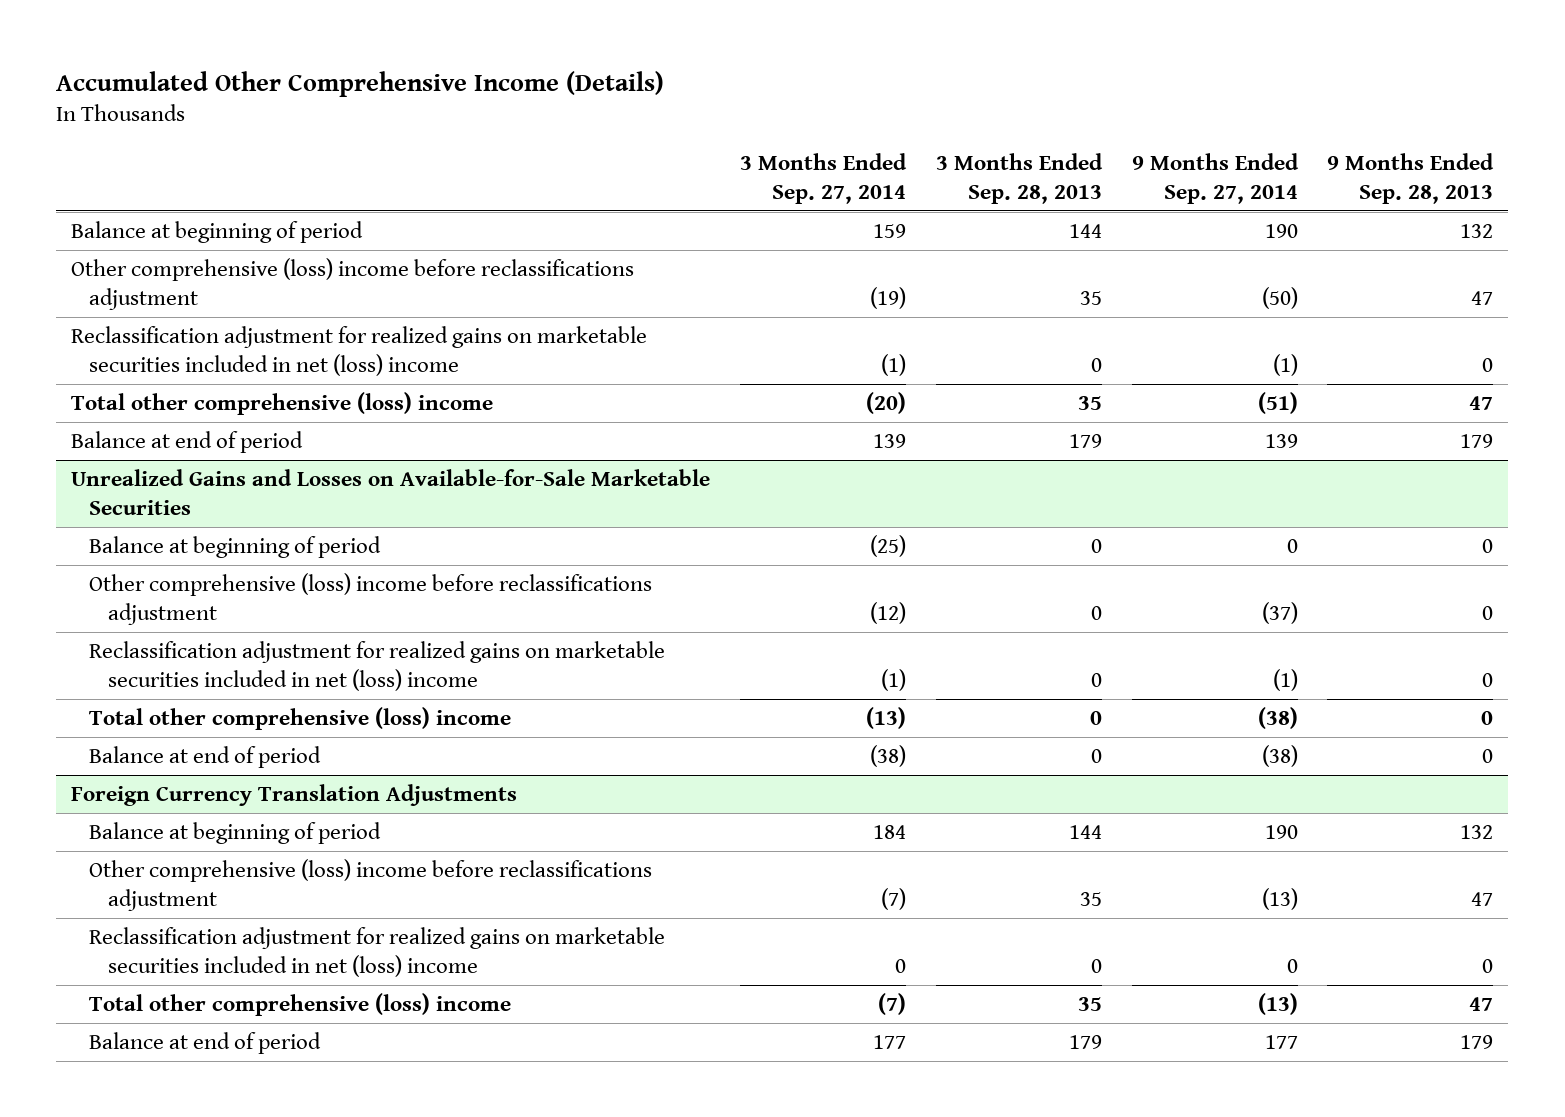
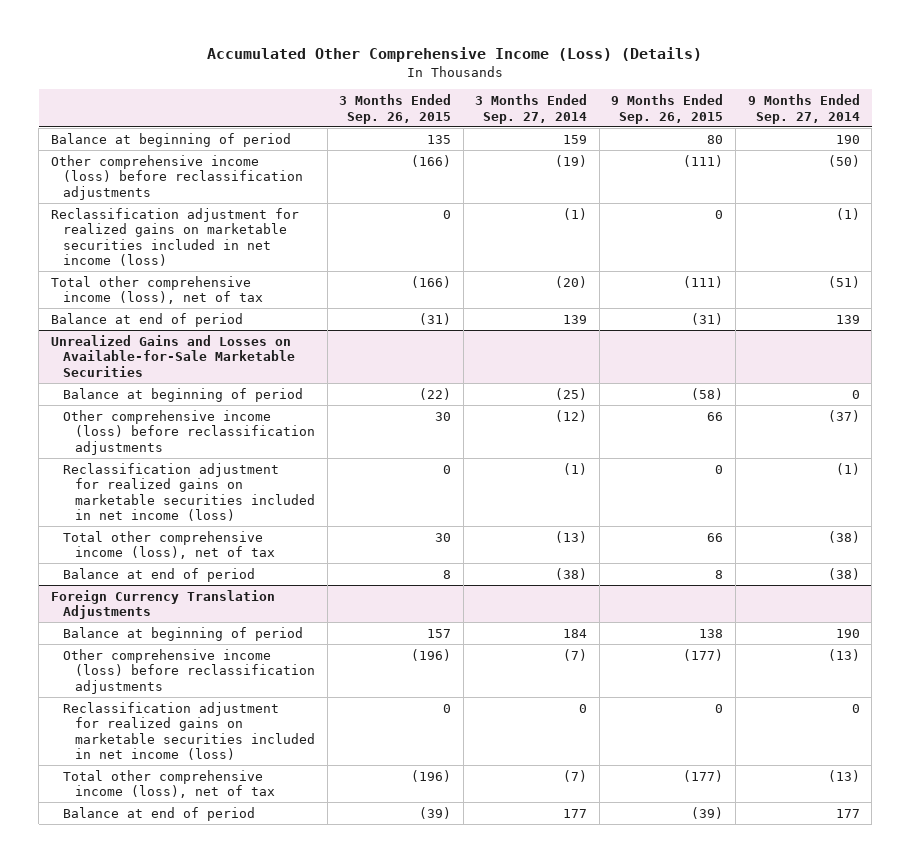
- Accumulated Other Comprehensive Income (Details)
+ Accumulated Other Comprehensive Income (Loss) (Details)
- | 3 Months Ended Sep. 27, 2014 | 3 Months Ended Sep. 28, 2013 | 9 Months Ended Sep. 27, 2014 | 9 Months Ended Sep. 28, 2013
+ | 3 Months Ended Sep. 26, 2015 | 3 Months Ended Sep. 27, 2014 | 9 Months Ended Sep. 26, 2015 | 9 Months Ended Sep. 27, 2014
- Other comprehensive (loss) income before reclassifications adjustment | (19) | 35 | (50) | 47
- Reclassification adjustment for realized gains on marketable securities included in net (loss) income | (1) | 0 | (1) | 0
- Total other comprehensive (loss) income | (20) | 35 | (51) | 47
+ Other comprehensive income (loss) before reclassification adjustments | (166) | (19) | (111) | (50)
+ Reclassification adjustment for realized gains on marketable securities included in net income (loss) | 0 | (1) | 0 | (1)
+ Total other comprehensive income (loss), net of tax | (166) | (20) | (111) | (51)
@ Unrealized Gains and Losses on Available-for-Sale Marketable Securities
- Other comprehensive (loss) income before reclassifications adjustment | (12) | 0 | (37) | 0
- Reclassification adjustment for realized gains on marketable securities included in net (loss) income | (1) | 0 | (1) | 0
- Total other comprehensive (loss) income | (13) | 0 | (38) | 0
+ Other comprehensive income (loss) before reclassification adjustments | 30 | (12) | 66 | (37)
+ Reclassification adjustment for realized gains on marketable securities included in net income (loss) | 0 | (1) | 0 | (1)
+ Total other comprehensive income (loss), net of tax | 30 | (13) | 66 | (38)
@ Foreign Currency Translation Adjustments
- Other comprehensive (loss) income before reclassifications adjustment | (7) | 35 | (13) | 47
- Reclassification adjustment for realized gains on marketable securities included in net (loss) income | 0 | 0 | 0 | 0
- Total other comprehensive (loss) income | (7) | 35 | (13) | 47
+ Other comprehensive income (loss) before reclassification adjustments | (196) | (7) | (177) | (13)
+ Reclassification adjustment for realized gains on marketable securities included in net income (loss) | 0 | 0 | 0 | 0
+ Total other comprehensive income (loss), net of tax | (196) | (7) | (177) | (13)

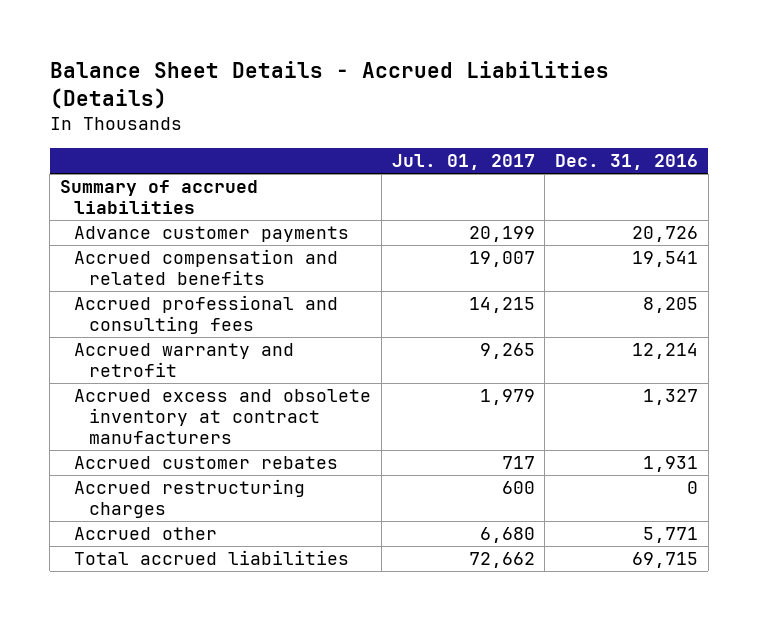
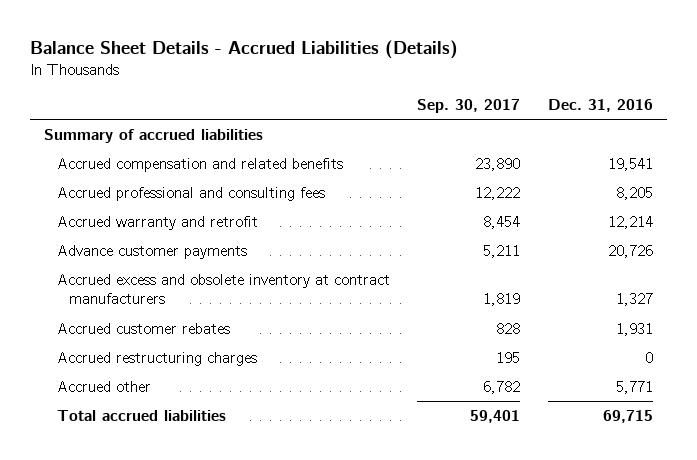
- | Jul. 01, 2017 | Dec. 31, 2016
+ | Sep. 30, 2017 | Dec. 31, 2016
moved down: Advance customer payments | 5,211 | 20,726

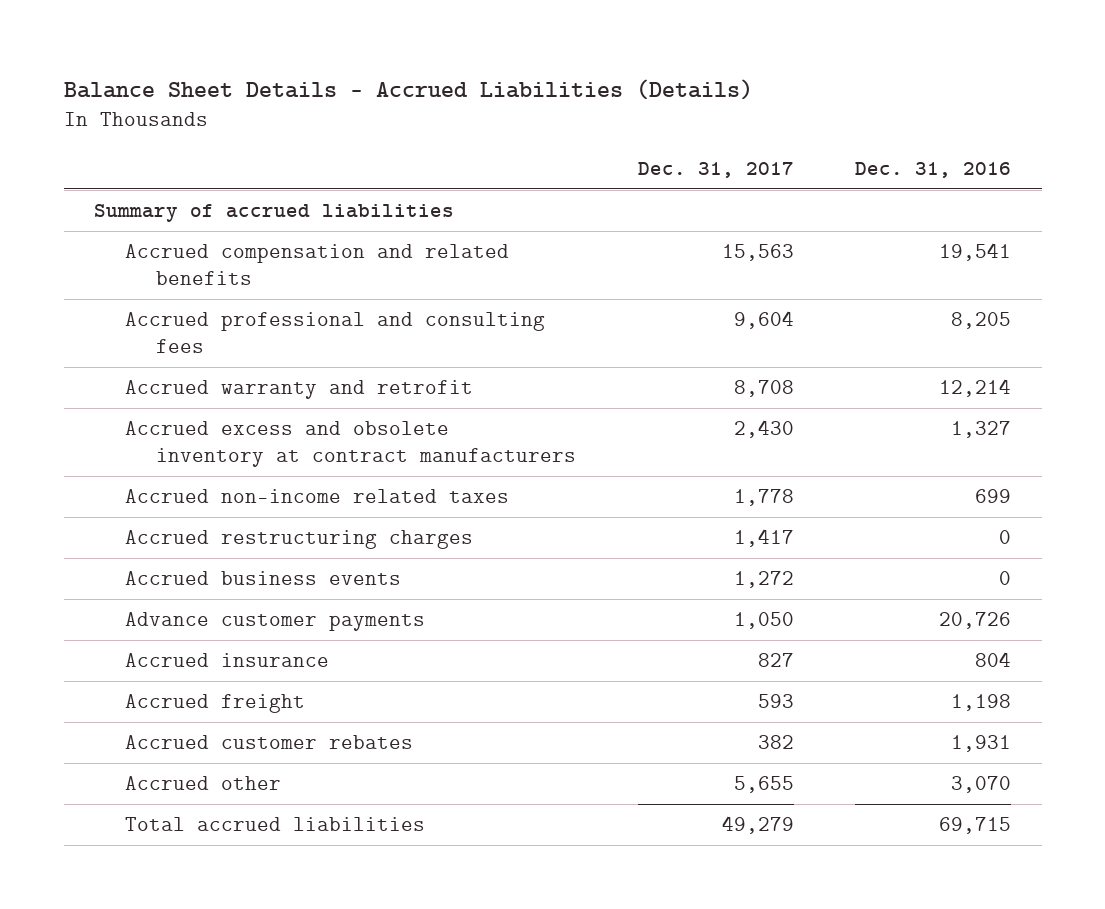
- | Sep. 30, 2017 | Dec. 31, 2016
+ | Dec. 31, 2017 | Dec. 31, 2016
+ Accrued non-income related taxes | 1,778 | 699
- Accrued other | 6,782 | 5,771
+ Accrued business events | 1,272 | 0
moved down: Advance customer payments | 1,050 | 20,726
+ Accrued insurance | 827 | 804
+ Accrued freight | 593 | 1,198
moved down: Accrued customer rebates | 382 | 1,931
+ Accrued other | 5,655 | 3,070

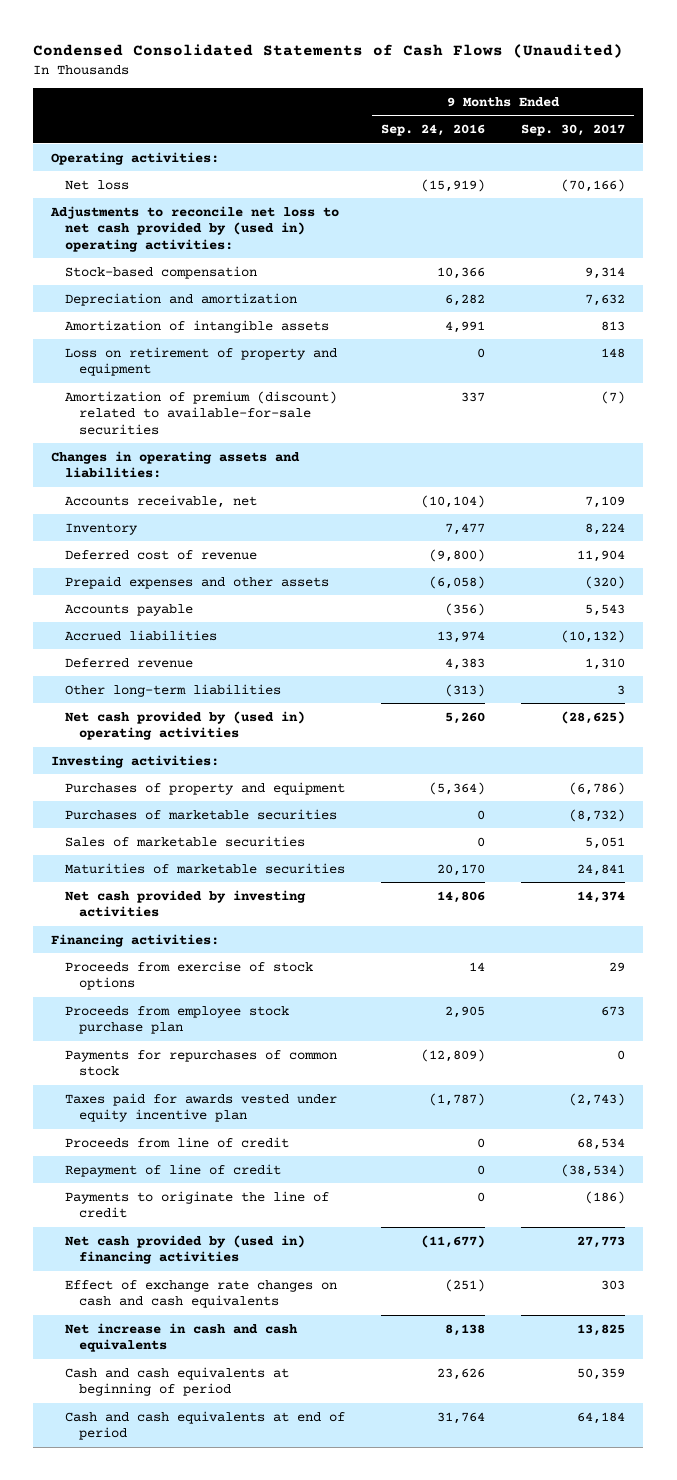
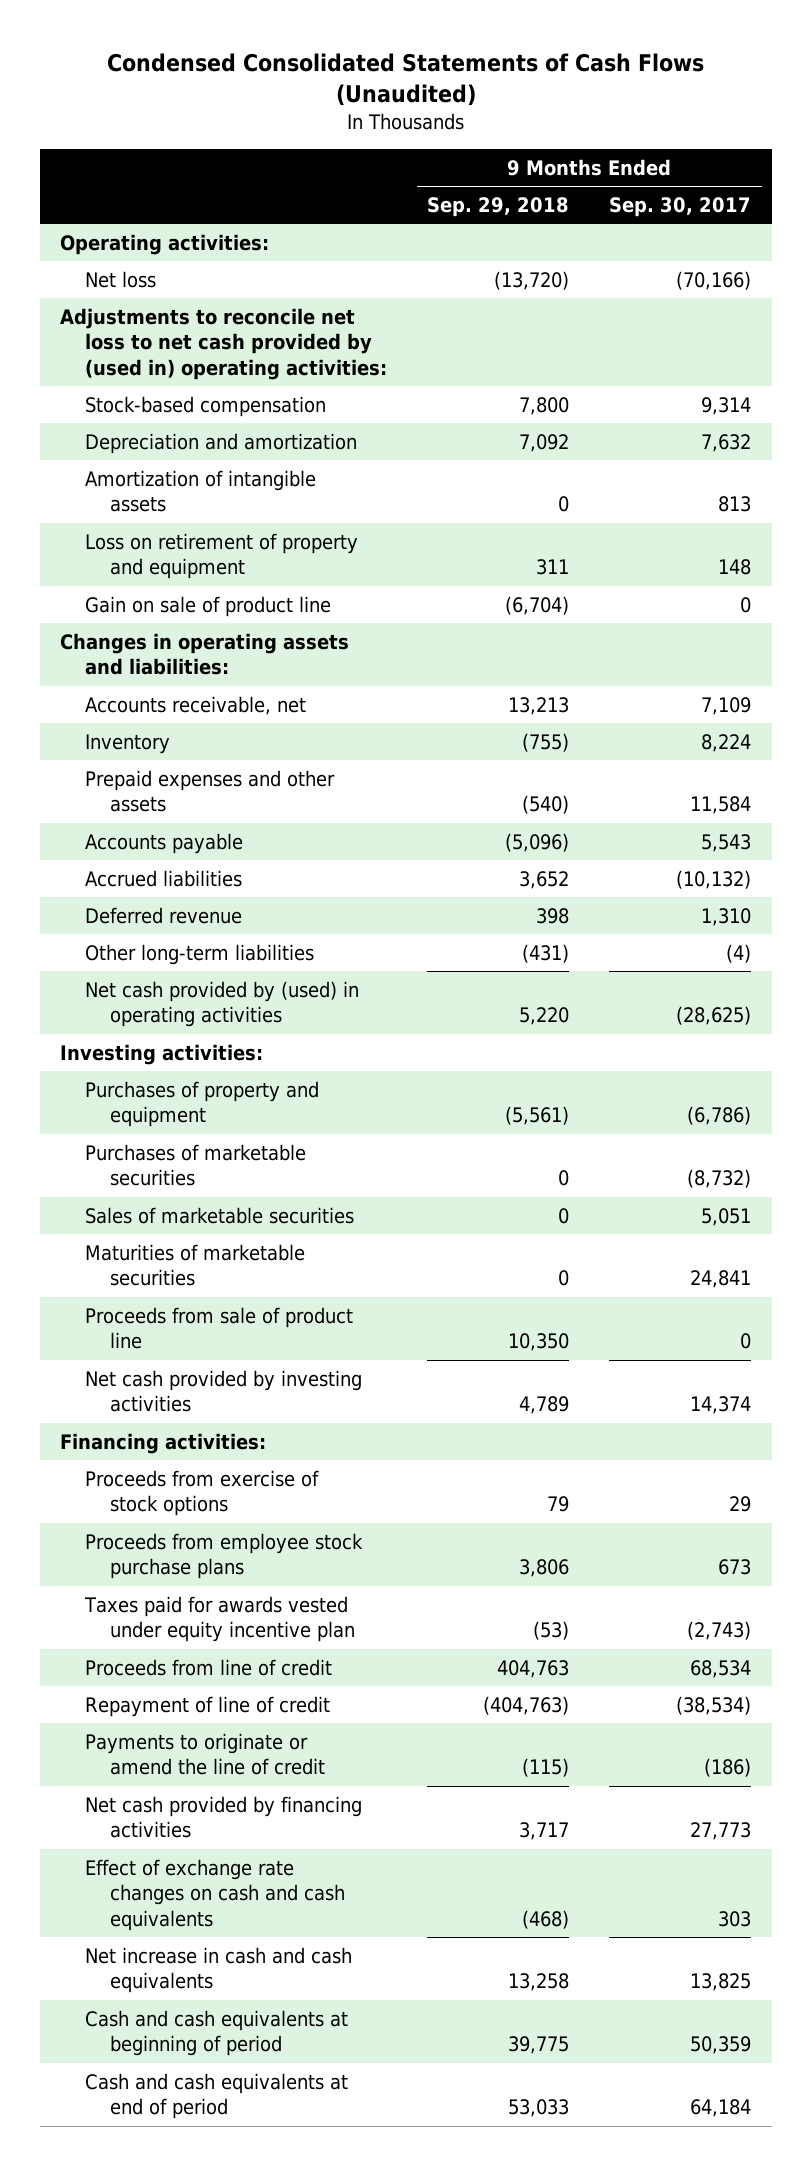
- | 9 Months Ended Sep. 24, 2016 | 9 Months Ended Sep. 30, 2017
+ | 9 Months Ended Sep. 29, 2018 | 9 Months Ended Sep. 30, 2017
- Amortization of premium (discount) related to available-for-sale securities | 337 | (7)
+ Gain on sale of product line | (6,704) | 0
- Deferred cost of revenue | (9,800) | 11,904
- Prepaid expenses and other assets | (6,058) | (320)
+ Prepaid expenses and other assets | (540) | 11,584
- Other long-term liabilities | (313) | 3
- Net cash provided by (used in) operating activities | 5,260 | (28,625)
+ Other long-term liabilities | (431) | (4)
+ Net cash provided by (used) in operating activities | 5,220 | (28,625)
+ Proceeds from sale of product line | 10,350 | 0
- Proceeds from employee stock purchase plan | 2,905 | 673
- Payments for repurchases of common stock | (12,809) | 0
+ Proceeds from employee stock purchase plans | 3,806 | 673
- Payments to originate the line of credit | 0 | (186)
- Net cash provided by (used in) financing activities | (11,677) | 27,773
+ Payments to originate or amend the line of credit | (115) | (186)
+ Net cash provided by financing activities | 3,717 | 27,773

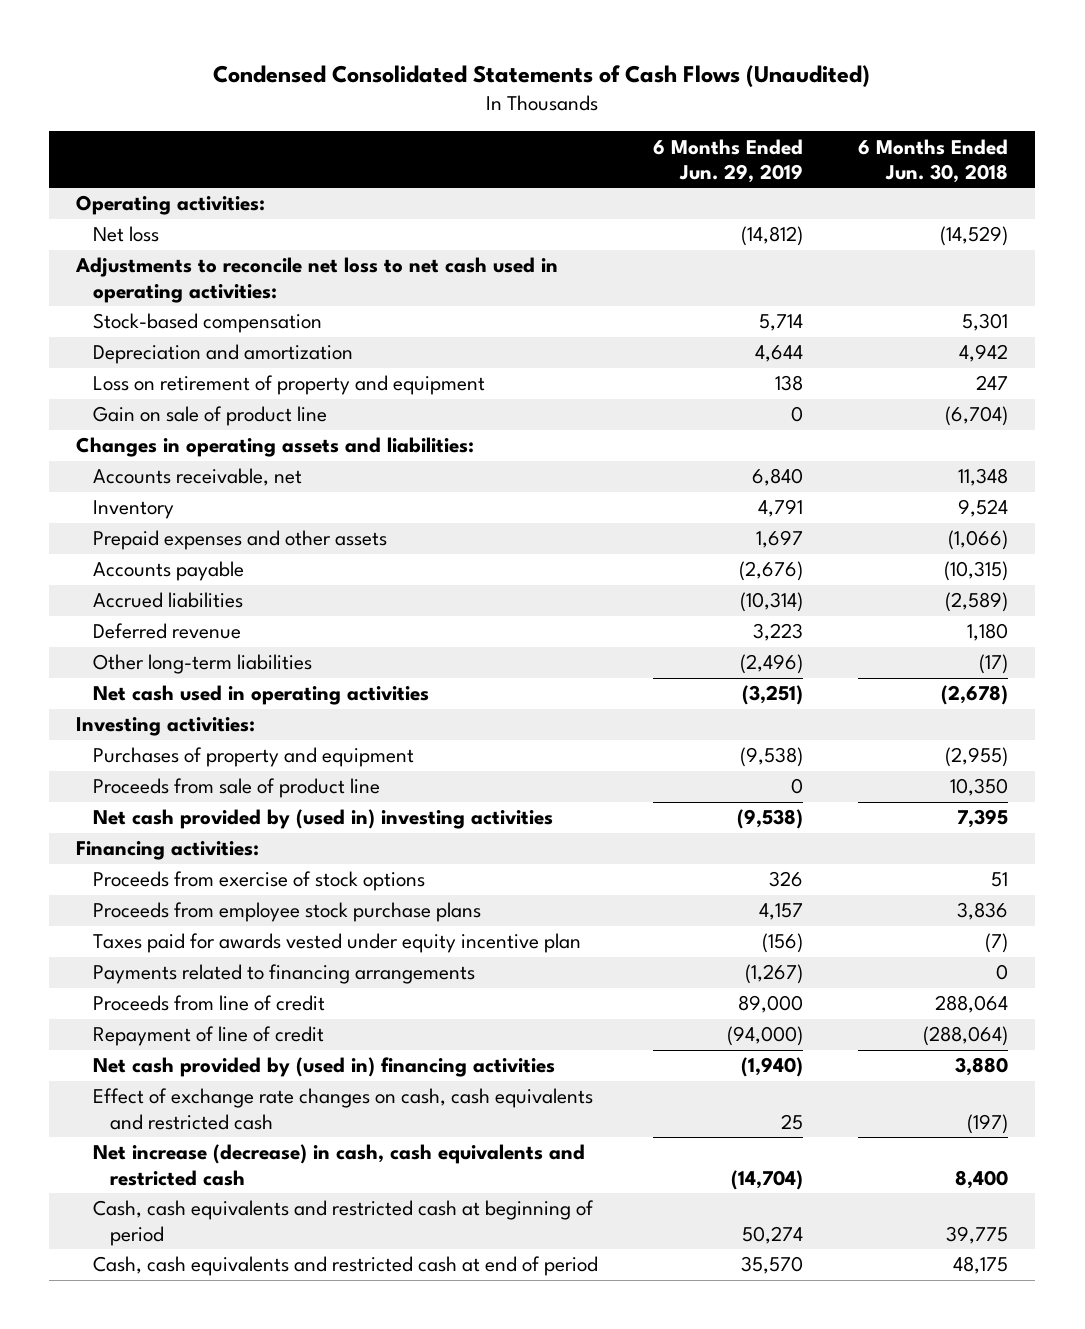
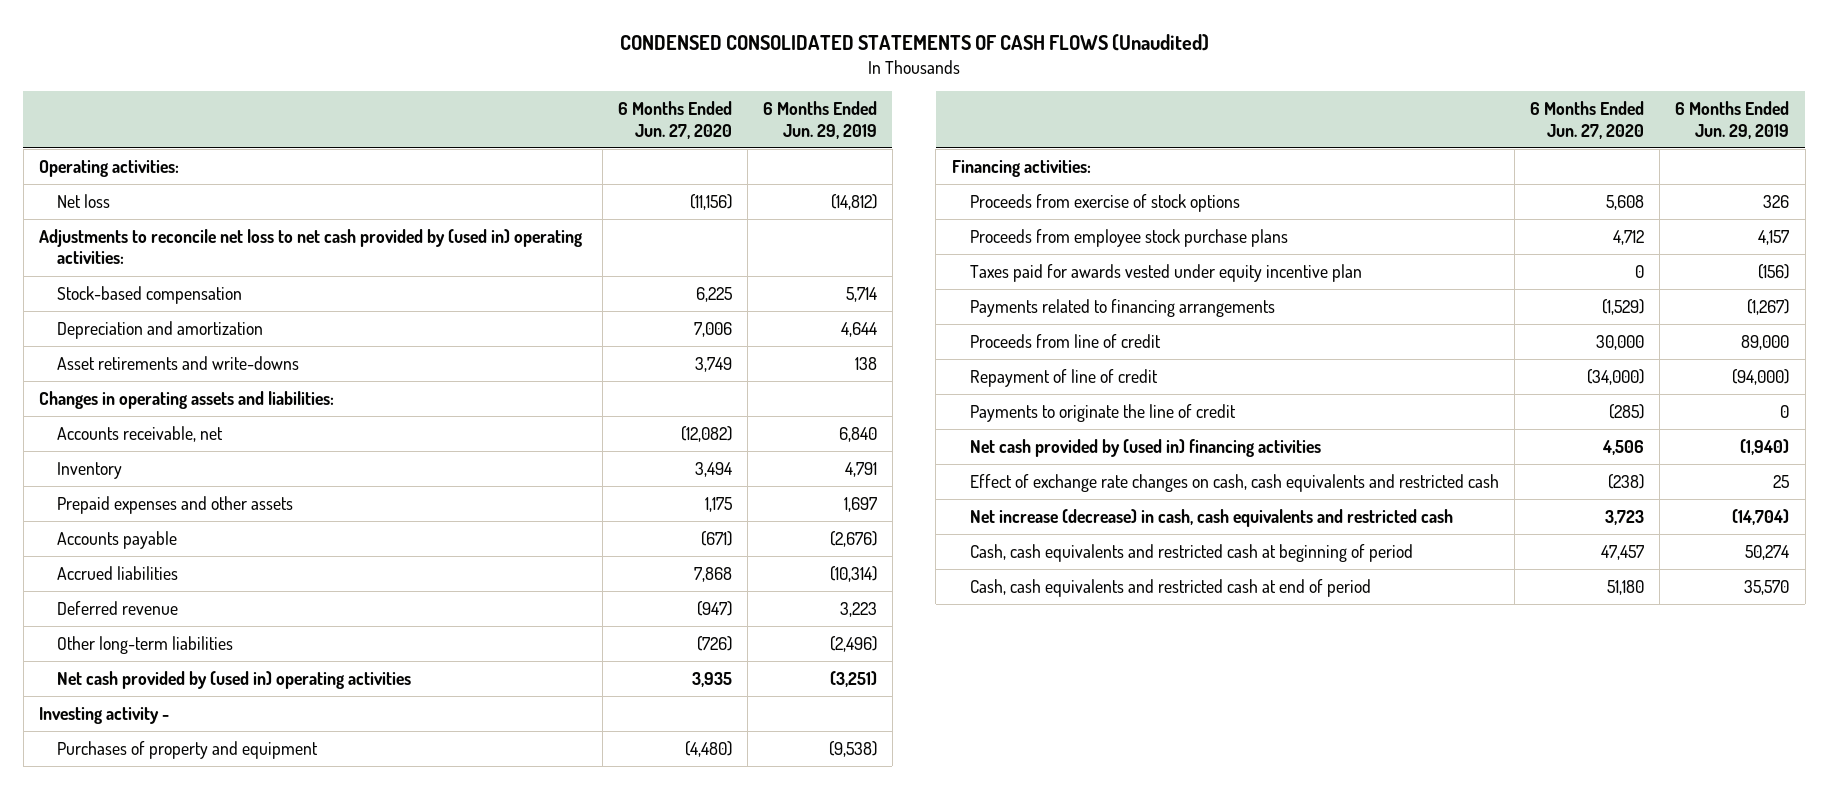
- Condensed Consolidated Statements of Cash Flows (Unaudited)
+ CONDENSED CONSOLIDATED STATEMENTS OF CASH FLOWS (Unaudited)
- | 6 Months Ended Jun. 29, 2019 | 6 Months Ended Jun. 30, 2018
+ | 6 Months Ended Jun. 27, 2020 | 6 Months Ended Jun. 29, 2019
- Adjustments to reconcile net loss to net cash used in operating activities:
+ Adjustments to reconcile net loss to net cash provided by (used in) operating activities:
- Loss on retirement of property and equipment | 138 | 247
- Gain on sale of product line | 0 | (6,704)
+ Asset retirements and write-downs | 3,749 | 138
- Net cash used in operating activities | (3,251) | (2,678)
- Investing activities:
+ Net cash provided by (used in) operating activities | 3,935 | (3,251)
+ Investing activity -
- Proceeds from sale of product line | 0 | 10,350
- Net cash provided by (used in) investing activities | (9,538) | 7,395
+ Payments to originate the line of credit | (285) | 0

